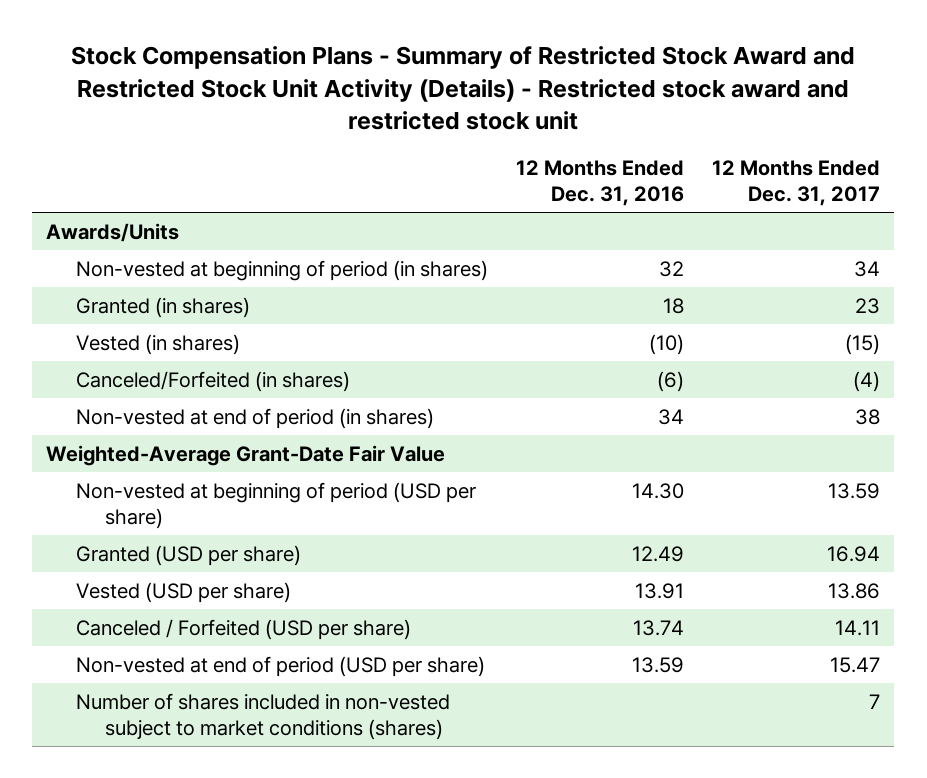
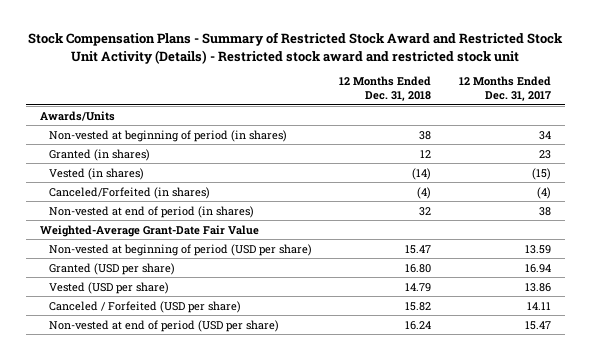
- | 12 Months Ended Dec. 31, 2016 | 12 Months Ended Dec. 31, 2017
+ | 12 Months Ended Dec. 31, 2018 | 12 Months Ended Dec. 31, 2017
- Number of shares included in non-vested subject to market conditions (shares) | | 7

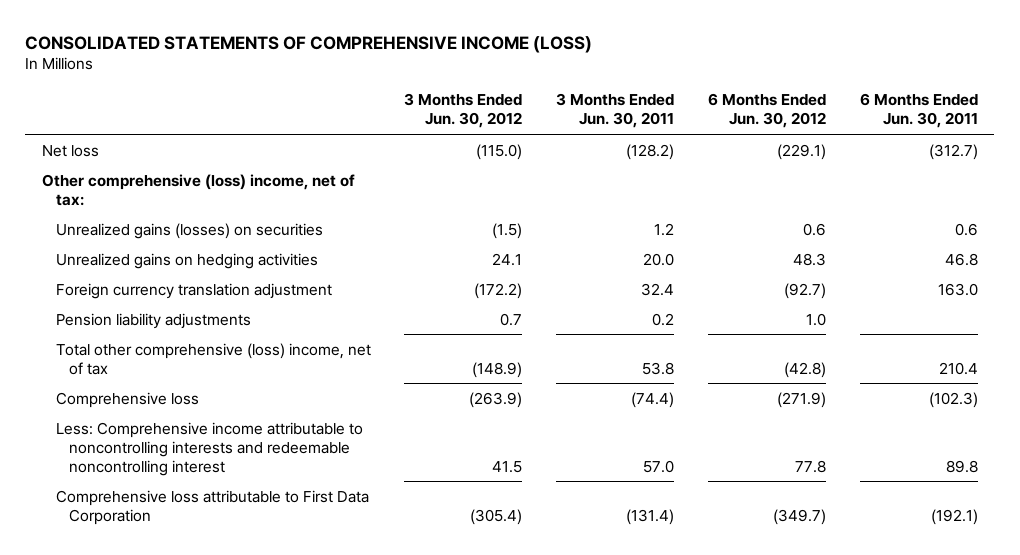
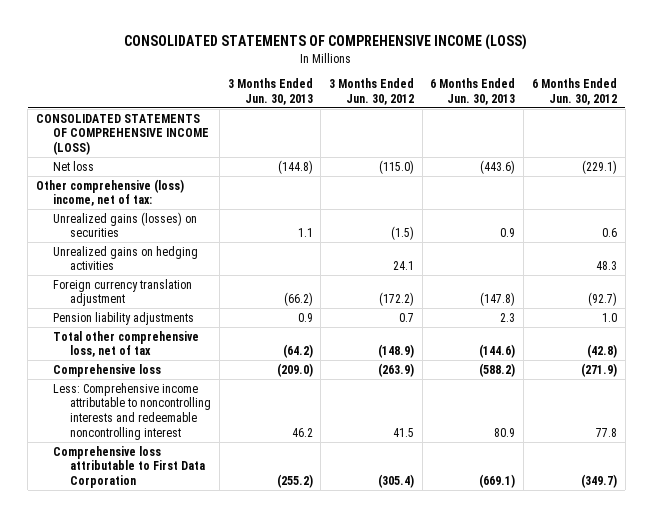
- | 3 Months Ended Jun. 30, 2012 | 3 Months Ended Jun. 30, 2011 | 6 Months Ended Jun. 30, 2012 | 6 Months Ended Jun. 30, 2011
+ | 3 Months Ended Jun. 30, 2013 | 3 Months Ended Jun. 30, 2012 | 6 Months Ended Jun. 30, 2013 | 6 Months Ended Jun. 30, 2012
+ CONSOLIDATED STATEMENTS OF COMPREHENSIVE INCOME (LOSS)
- Total other comprehensive (loss) income, net of tax | (148.9) | 53.8 | (42.8) | 210.4
+ Total other comprehensive loss, net of tax | (64.2) | (148.9) | (144.6) | (42.8)

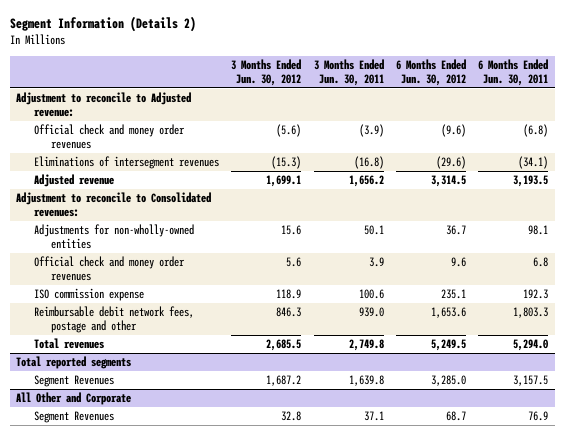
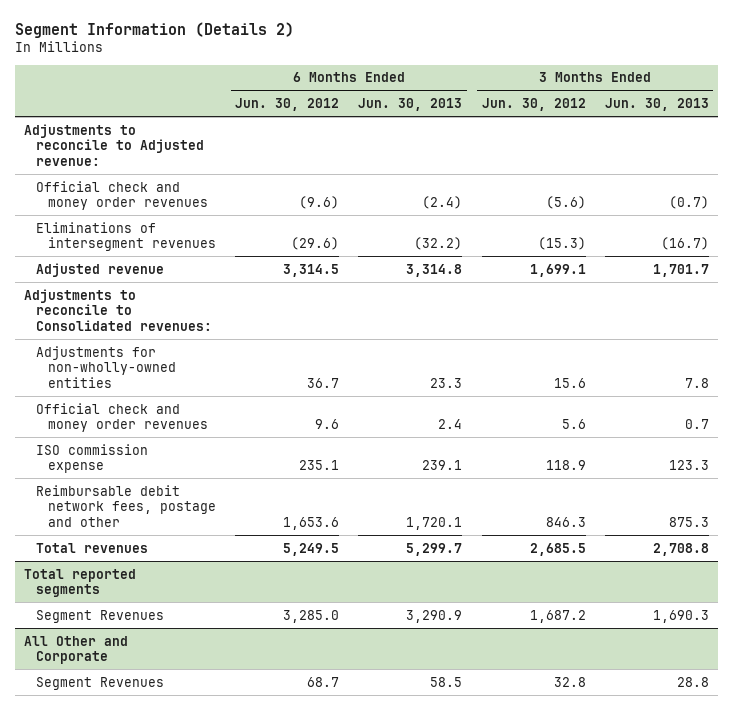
- | 3 Months Ended Jun. 30, 2012 | 3 Months Ended Jun. 30, 2011 | 6 Months Ended Jun. 30, 2012 | 6 Months Ended Jun. 30, 2011
+ | 6 Months Ended Jun. 30, 2012 | 6 Months Ended Jun. 30, 2013 | 3 Months Ended Jun. 30, 2012 | 3 Months Ended Jun. 30, 2013
- Adjustment to reconcile to Adjusted revenue:
+ Adjustments to reconcile to Adjusted revenue:
- Adjustment to reconcile to Consolidated revenues:
+ Adjustments to reconcile to Consolidated revenues:

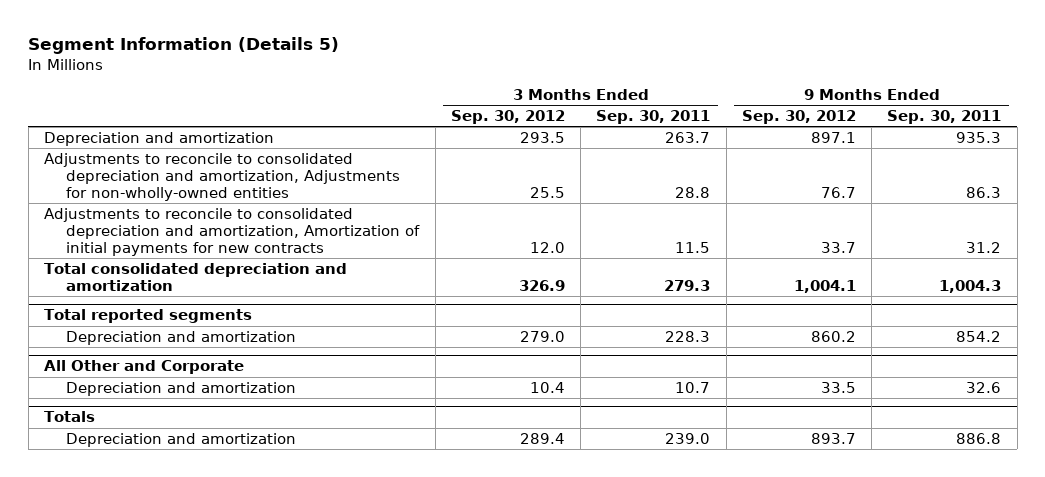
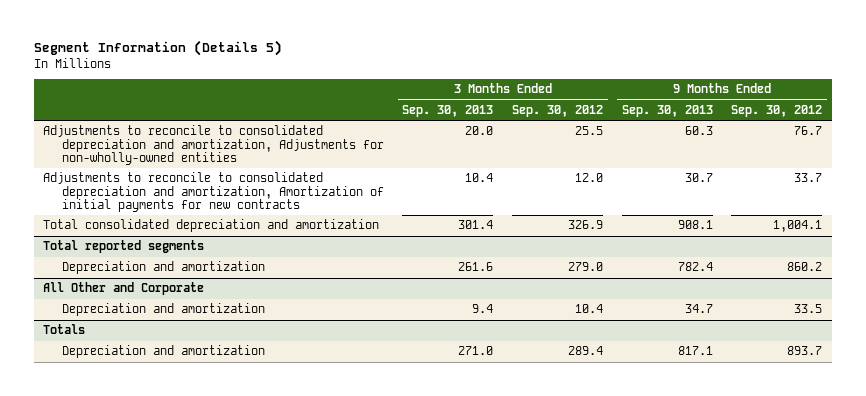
- | 3 Months Ended Sep. 30, 2012 | 3 Months Ended Sep. 30, 2011 | 9 Months Ended Sep. 30, 2012 | 9 Months Ended Sep. 30, 2011
+ | 3 Months Ended Sep. 30, 2013 | 3 Months Ended Sep. 30, 2012 | 9 Months Ended Sep. 30, 2013 | 9 Months Ended Sep. 30, 2012
- Depreciation and amortization | 293.5 | 263.7 | 897.1 | 935.3

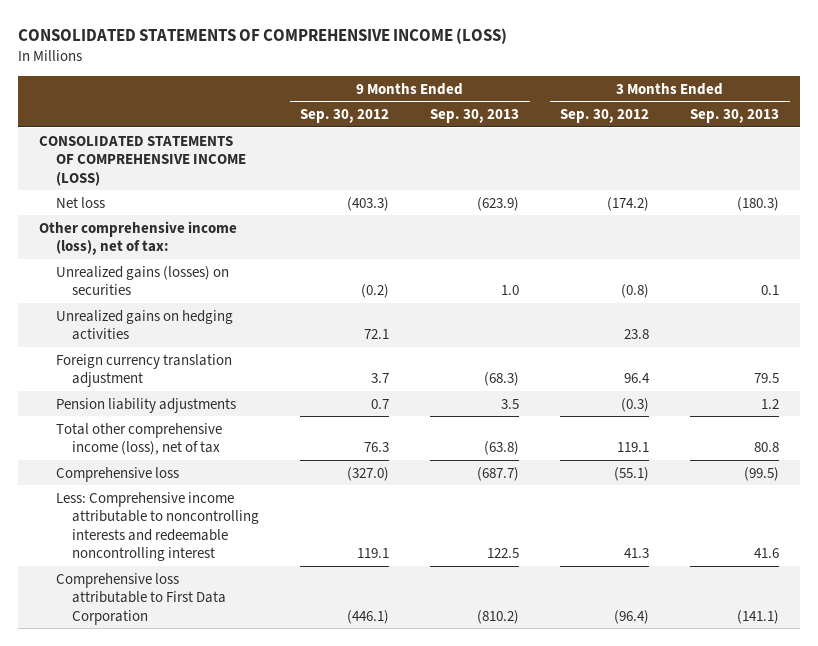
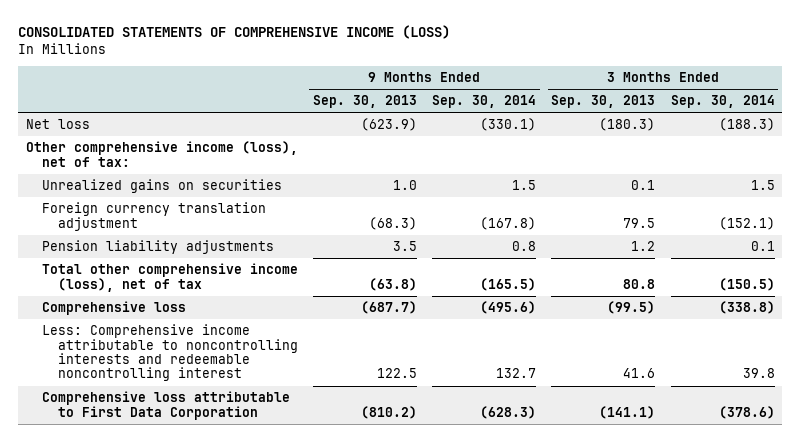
- | 9 Months Ended Sep. 30, 2012 | 9 Months Ended Sep. 30, 2013 | 3 Months Ended Sep. 30, 2012 | 3 Months Ended Sep. 30, 2013
+ | 9 Months Ended Sep. 30, 2013 | 9 Months Ended Sep. 30, 2014 | 3 Months Ended Sep. 30, 2013 | 3 Months Ended Sep. 30, 2014
- CONSOLIDATED STATEMENTS OF COMPREHENSIVE INCOME (LOSS)
- Unrealized gains (losses) on securities | (0.2) | 1.0 | (0.8) | 0.1
- Unrealized gains on hedging activities | 72.1 | | 23.8 |
+ Unrealized gains on securities | 1.0 | 1.5 | 0.1 | 1.5

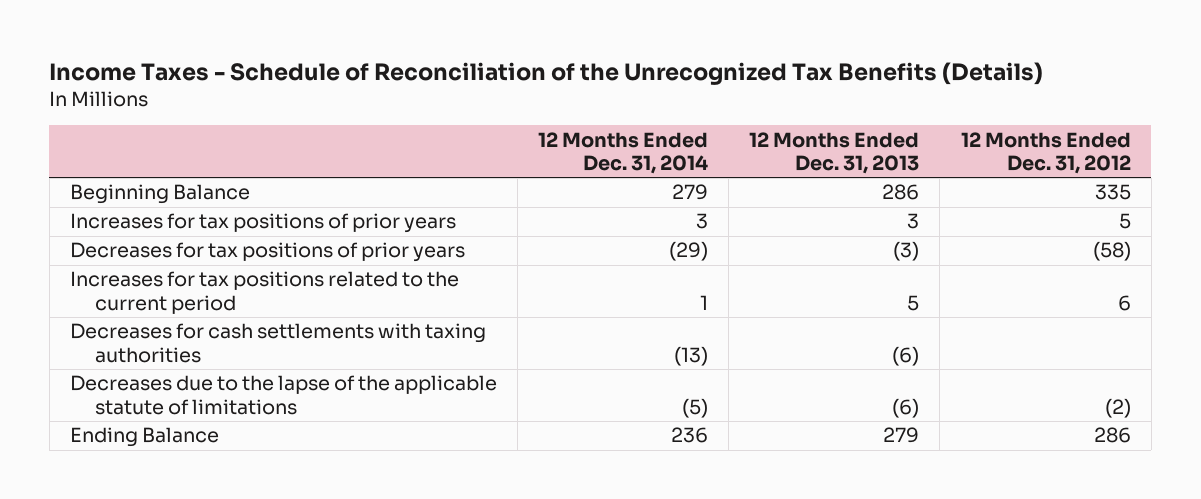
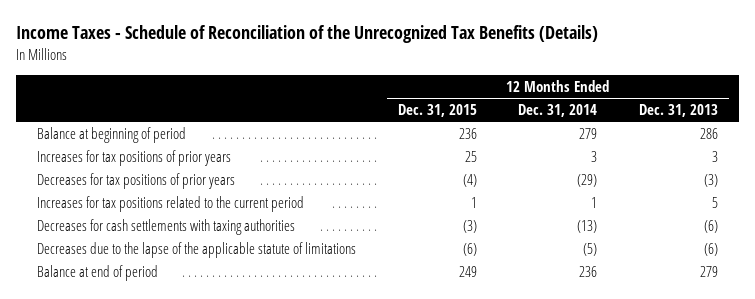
- | 12 Months Ended Dec. 31, 2014 | 12 Months Ended Dec. 31, 2013 | 12 Months Ended Dec. 31, 2012
+ | 12 Months Ended Dec. 31, 2015 | 12 Months Ended Dec. 31, 2014 | 12 Months Ended Dec. 31, 2013
- Beginning Balance | 279 | 286 | 335
+ Balance at beginning of period | 236 | 279 | 286
- Ending Balance | 236 | 279 | 286
+ Balance at end of period | 249 | 236 | 279

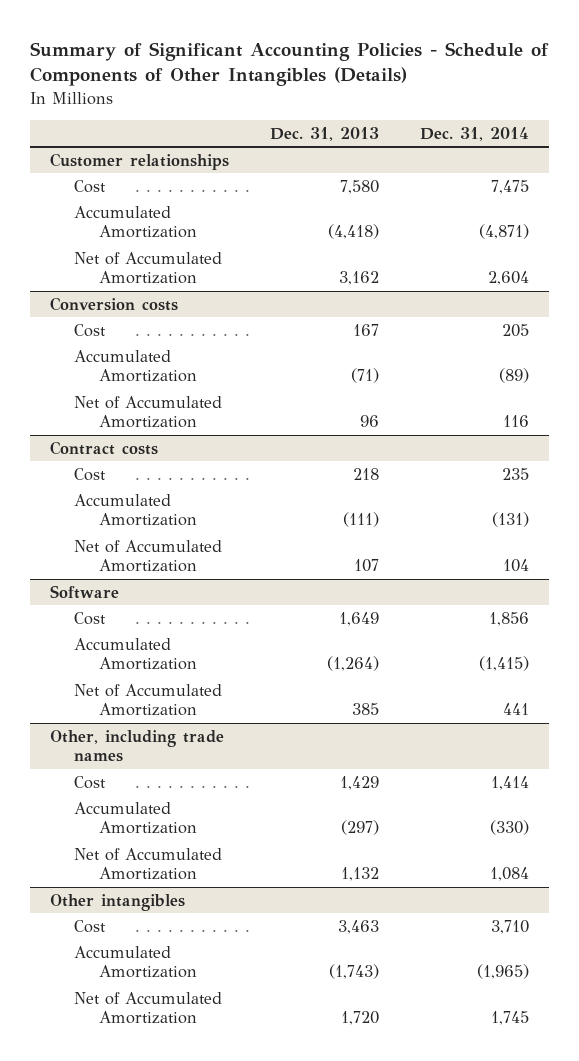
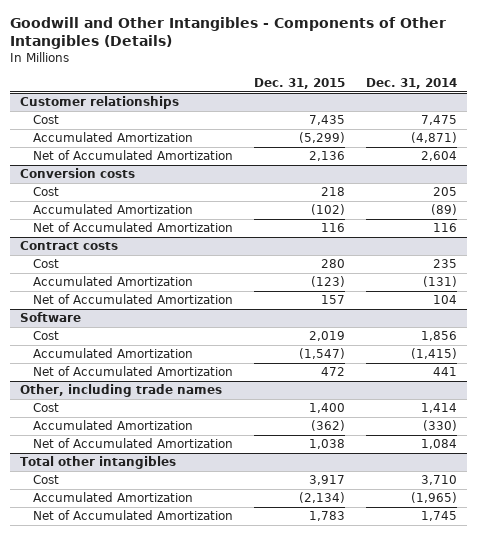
- Summary of Significant Accounting Policies - Schedule of Components of Other Intangibles (Details)
+ Goodwill and Other Intangibles - Components of Other Intangibles (Details)
- | Dec. 31, 2013 | Dec. 31, 2014
+ | Dec. 31, 2015 | Dec. 31, 2014
- Other intangibles
+ Total other intangibles

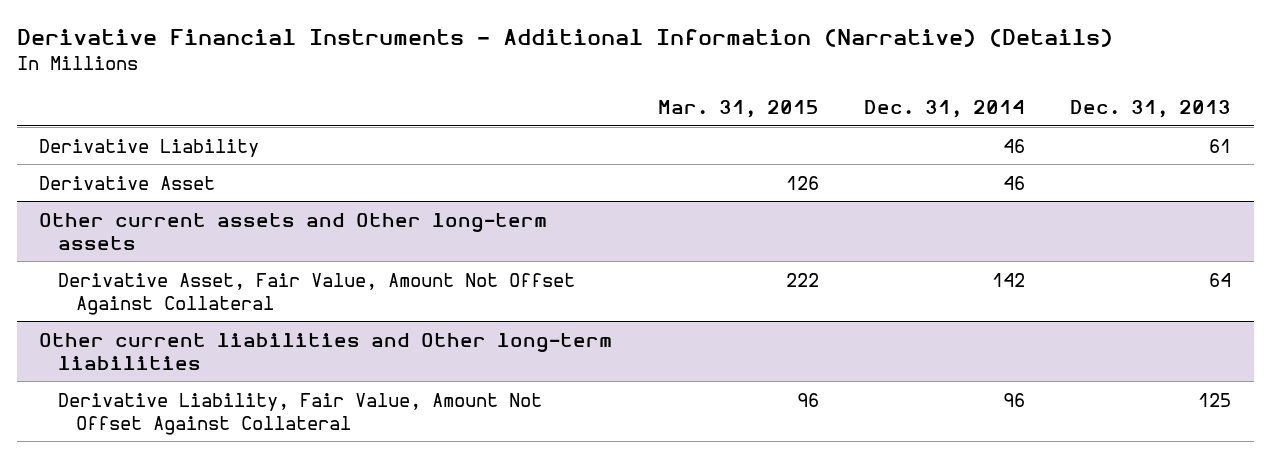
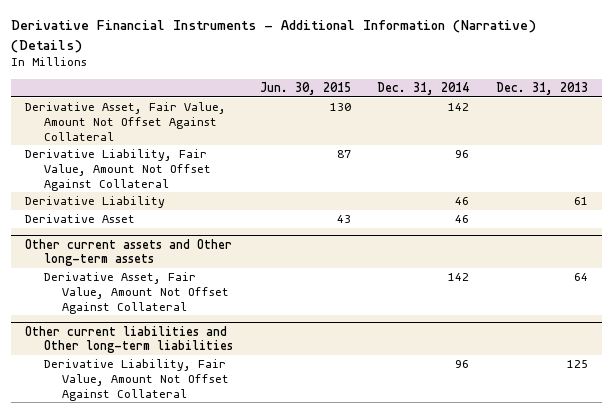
- | Mar. 31, 2015 | Dec. 31, 2014 | Dec. 31, 2013
+ | Jun. 30, 2015 | Dec. 31, 2014 | Dec. 31, 2013
+ Derivative Asset, Fair Value, Amount Not Offset Against Collateral | 130 | 142 |
+ Derivative Liability, Fair Value, Amount Not Offset Against Collateral | 87 | 96 |

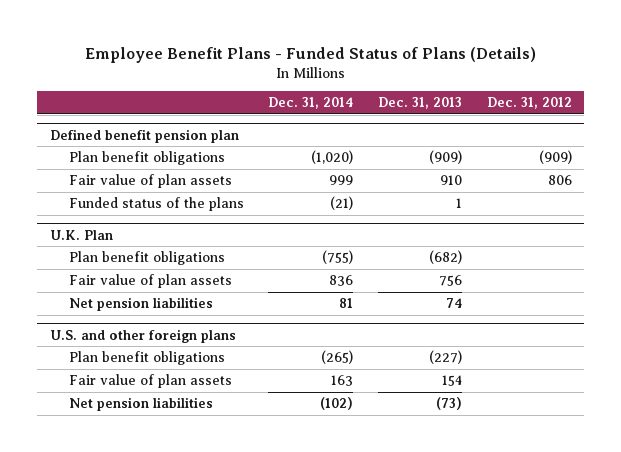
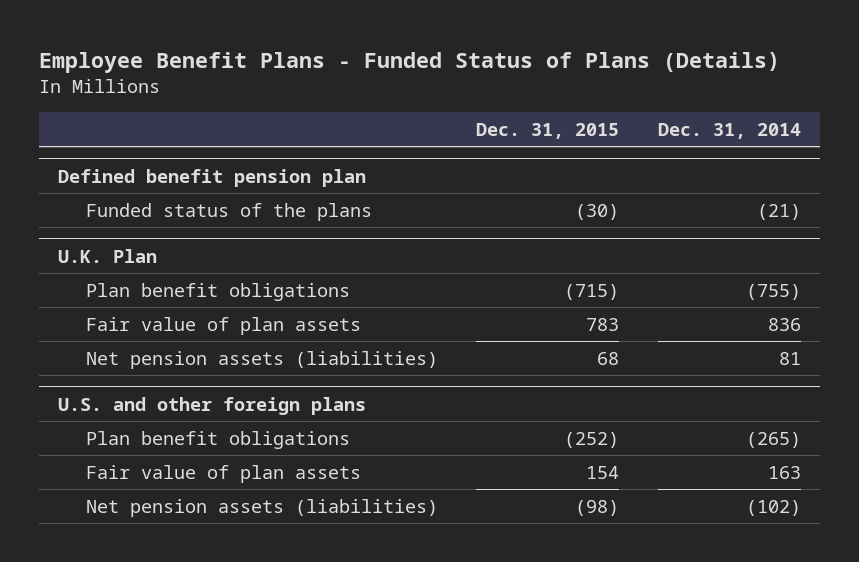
- | Dec. 31, 2014 | Dec. 31, 2013 | Dec. 31, 2012
+ | Dec. 31, 2015 | Dec. 31, 2014
@ Defined benefit pension plan
- Plan benefit obligations | (1,020) | (909) | (909)
- Fair value of plan assets | 999 | 910 | 806
@ U.K. Plan
- Net pension liabilities | 81 | 74 |
+ Net pension assets (liabilities) | 68 | 81
@ U.S. and other foreign plans
- Net pension liabilities | (102) | (73) |
+ Net pension assets (liabilities) | (98) | (102)

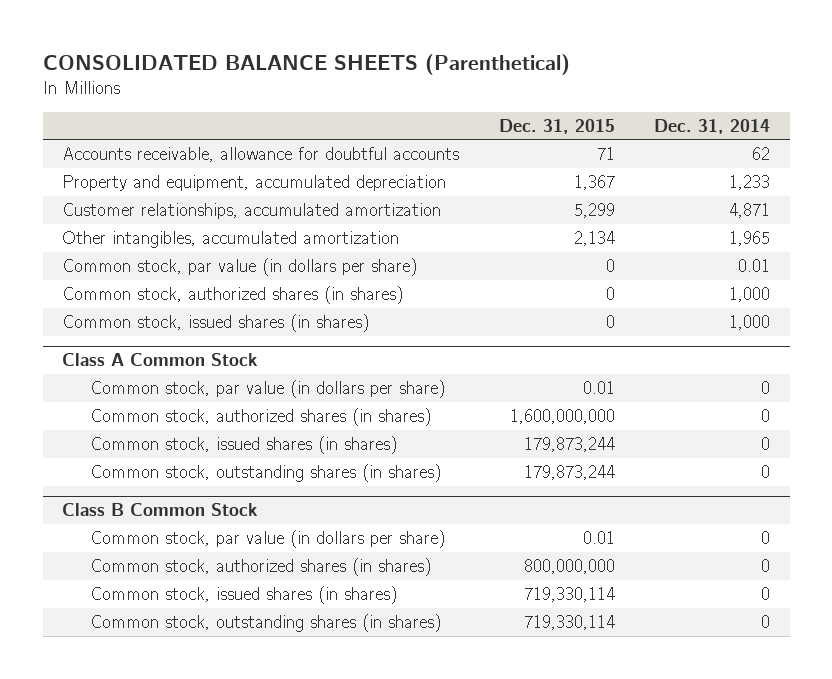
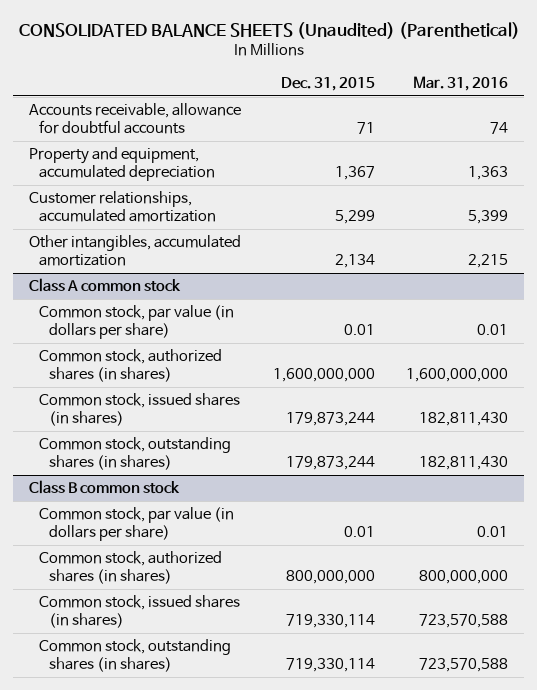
- CONSOLIDATED BALANCE SHEETS (Parenthetical)
+ CONSOLIDATED BALANCE SHEETS (Unaudited) (Parenthetical)
- | Dec. 31, 2015 | Dec. 31, 2014
+ | Dec. 31, 2015 | Mar. 31, 2016
- Common stock, par value (in dollars per share) | 0 | 0.01
- Common stock, authorized shares (in shares) | 0 | 1,000
- Common stock, issued shares (in shares) | 0 | 1,000
- Class A Common Stock
+ Class A common stock
- Class B Common Stock
+ Class B common stock

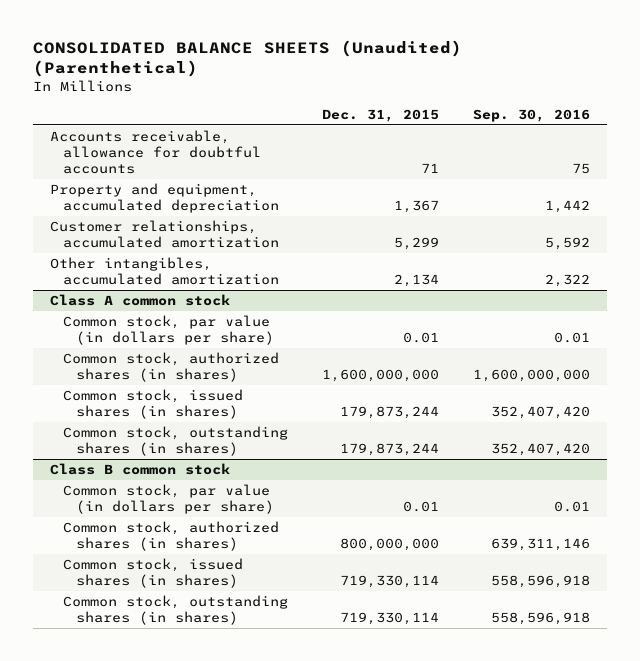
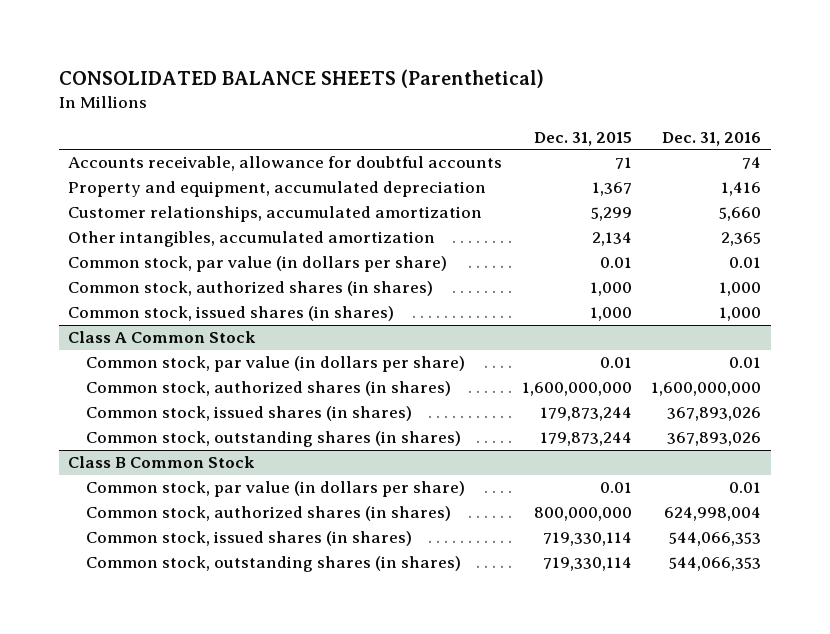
- CONSOLIDATED BALANCE SHEETS (Unaudited) (Parenthetical)
+ CONSOLIDATED BALANCE SHEETS (Parenthetical)
- | Dec. 31, 2015 | Sep. 30, 2016
+ | Dec. 31, 2015 | Dec. 31, 2016
- Class A common stock
+ Common stock, authorized shares (in shares) | 1,000 | 1,000
+ Common stock, issued shares (in shares) | 1,000 | 1,000
+ Class A Common Stock
+ Common stock, par value (in dollars per share) | 0.01 | 0.01
- Class B common stock
+ Class B Common Stock

